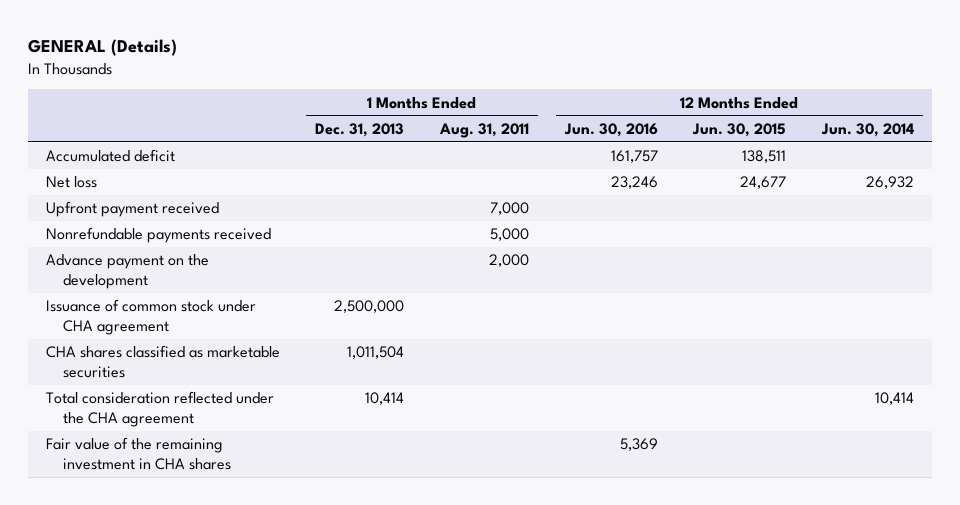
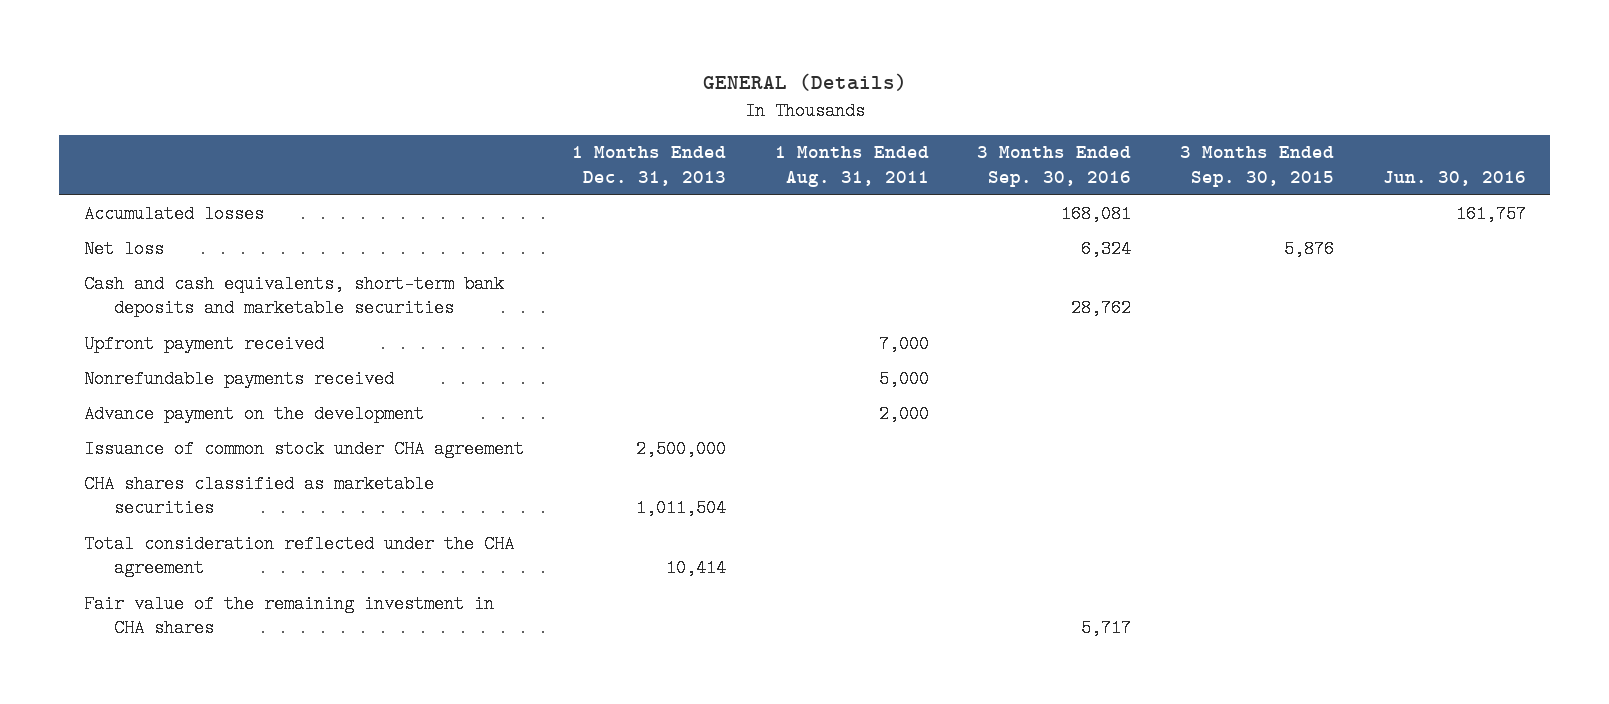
- | 1 Months Ended Dec. 31, 2013 | 1 Months Ended Aug. 31, 2011 | 12 Months Ended Jun. 30, 2016 | 12 Months Ended Jun. 30, 2015 | 12 Months Ended Jun. 30, 2014
+ | 1 Months Ended Dec. 31, 2013 | 1 Months Ended Aug. 31, 2011 | 3 Months Ended Sep. 30, 2016 | 3 Months Ended Sep. 30, 2015 | Jun. 30, 2016
- Accumulated deficit | | | 161,757 | 138,511 |
+ Accumulated losses | | | 168,081 | | 161,757
+ Cash and cash equivalents, short-term bank deposits and marketable securities | | | 28,762 | |

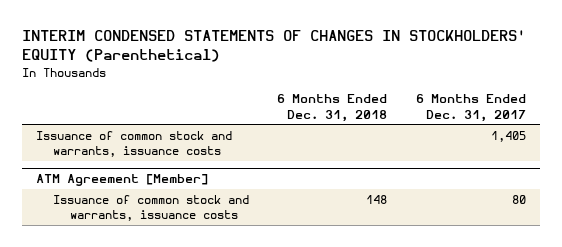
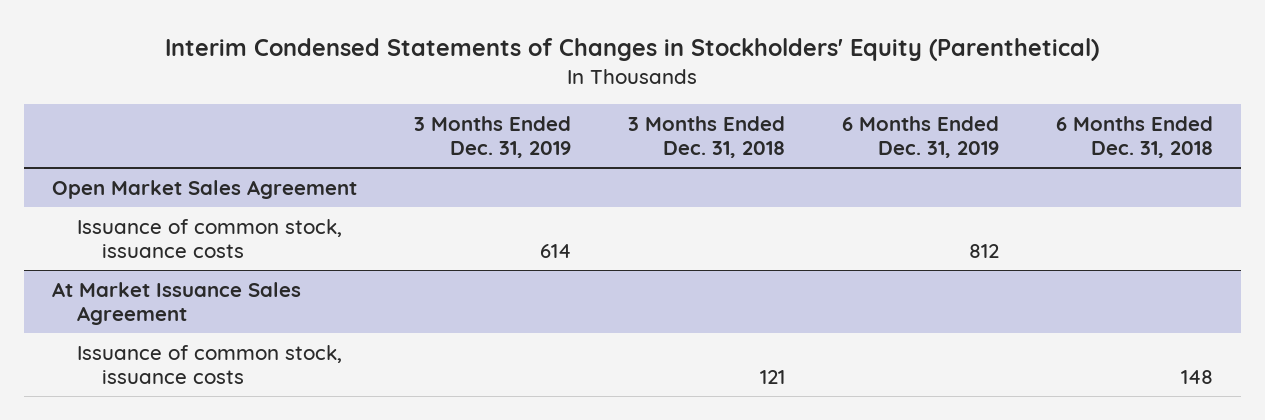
- INTERIM CONDENSED STATEMENTS OF CHANGES IN STOCKHOLDERS' EQUITY (Parenthetical)
+ Interim Condensed Statements of Changes in Stockholders' Equity (Parenthetical)
- | 6 Months Ended Dec. 31, 2018 | 6 Months Ended Dec. 31, 2017
+ | 3 Months Ended Dec. 31, 2019 | 3 Months Ended Dec. 31, 2018 | 6 Months Ended Dec. 31, 2019 | 6 Months Ended Dec. 31, 2018
- Issuance of common stock and warrants, issuance costs | | 1,405
- ATM Agreement [Member]
- Issuance of common stock and warrants, issuance costs | 148 | 80
+ Open Market Sales Agreement
+ Issuance of common stock, issuance costs | 614 | | 812 |
+ At Market Issuance Sales Agreement
+ Issuance of common stock, issuance costs | | 121 | | 148

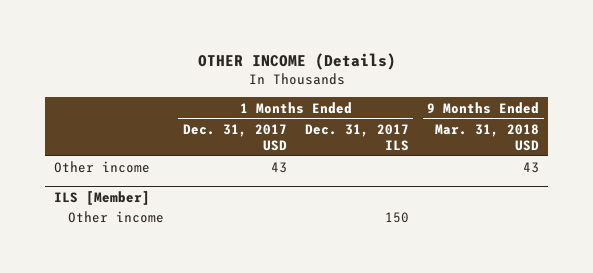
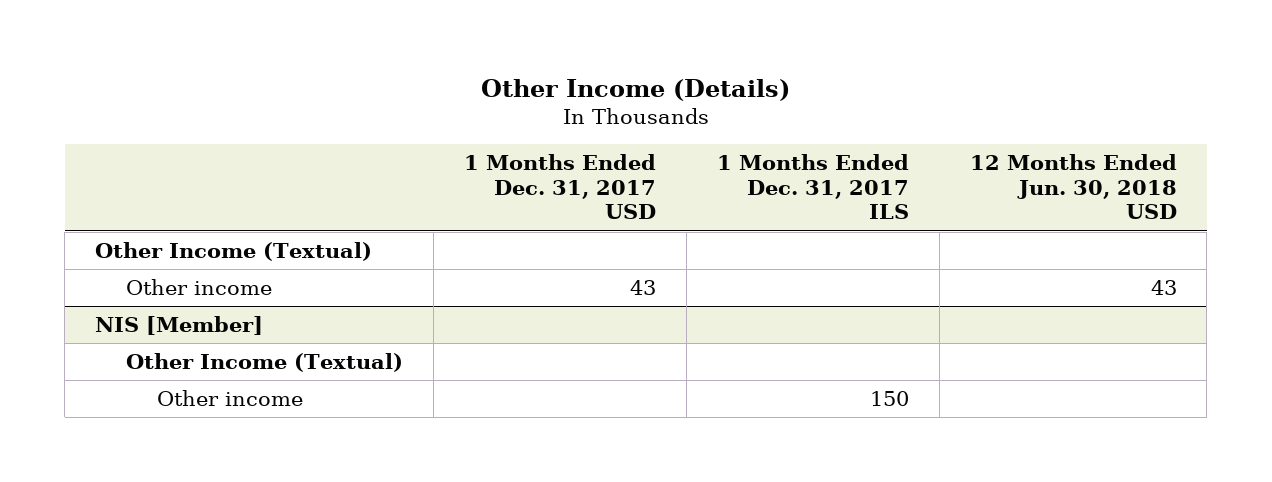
- OTHER INCOME (Details)
+ Other Income (Details)
- | 1 Months Ended Dec. 31, 2017 USD | 1 Months Ended Dec. 31, 2017 ILS | 9 Months Ended Mar. 31, 2018 USD
+ | 1 Months Ended Dec. 31, 2017 USD | 1 Months Ended Dec. 31, 2017 ILS | 12 Months Ended Jun. 30, 2018 USD
+ Other Income (Textual)
- ILS [Member]
+ NIS [Member]
+ Other Income (Textual)

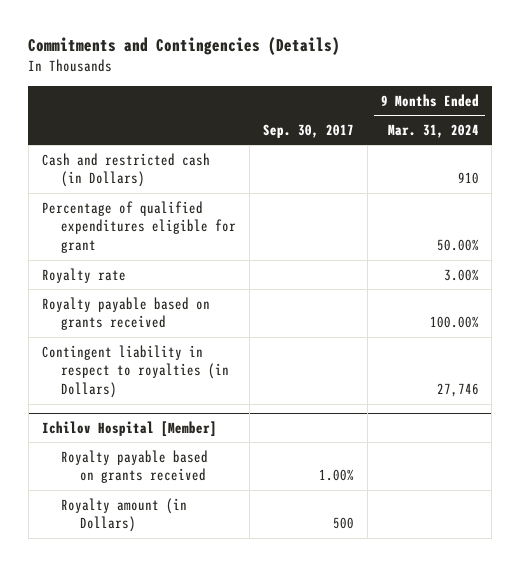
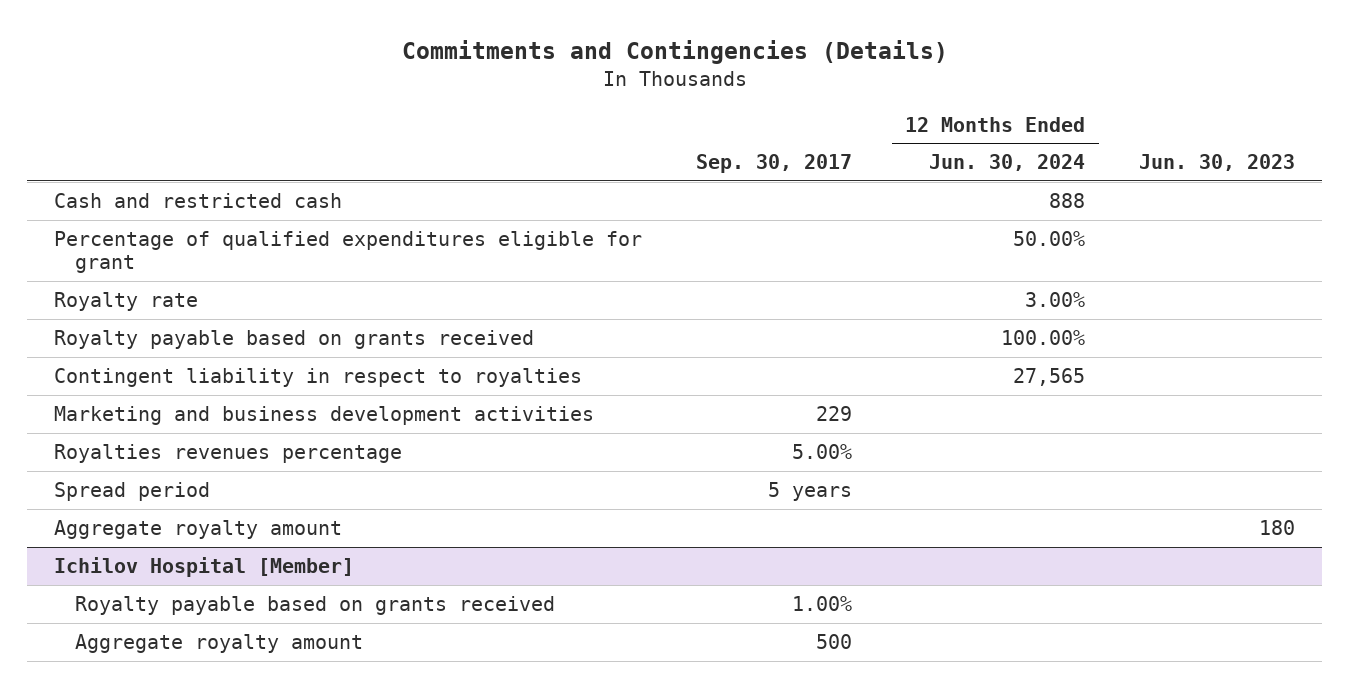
- | Sep. 30, 2017 | 9 Months Ended Mar. 31, 2024
+ | Sep. 30, 2017 | 12 Months Ended Jun. 30, 2024 | Jun. 30, 2023
- Cash and restricted cash (in Dollars) | | 910
+ Cash and restricted cash | | 888 |
- Contingent liability in respect to royalties (in Dollars) | | 27,746
+ Contingent liability in respect to royalties | | 27,565 |
+ Marketing and business development activities | 229 | |
+ Royalties revenues percentage | 5.00% | |
+ Spread period | 5 years | |
+ Aggregate royalty amount | | | 180
@ Ichilov Hospital [Member]
- Royalty amount (in Dollars) | 500 |
+ Aggregate royalty amount | 500 | |

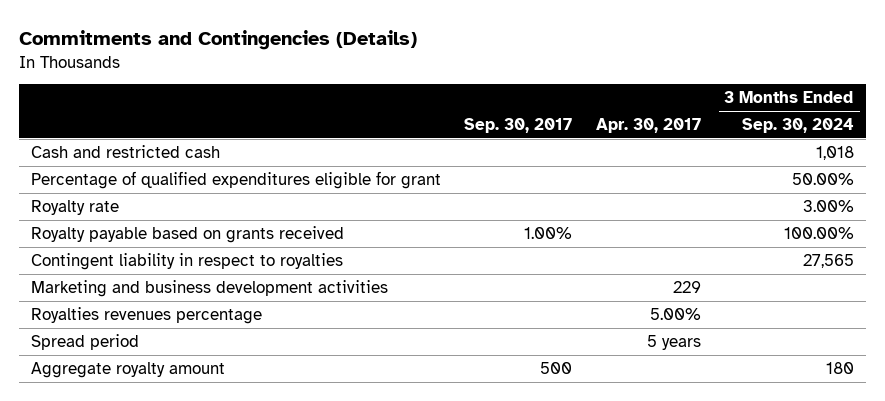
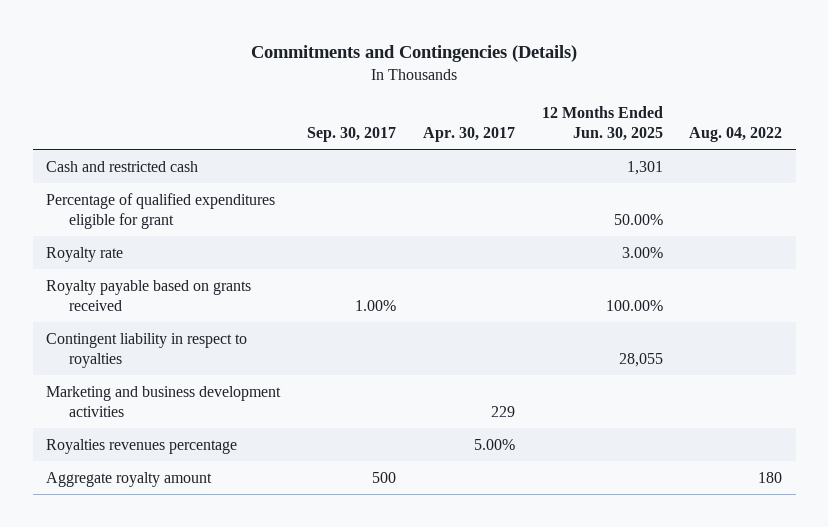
- | Sep. 30, 2017 | Apr. 30, 2017 | 3 Months Ended Sep. 30, 2024
+ | Sep. 30, 2017 | Apr. 30, 2017 | 12 Months Ended Jun. 30, 2025 | Aug. 04, 2022
- Spread period | | 5 years |

